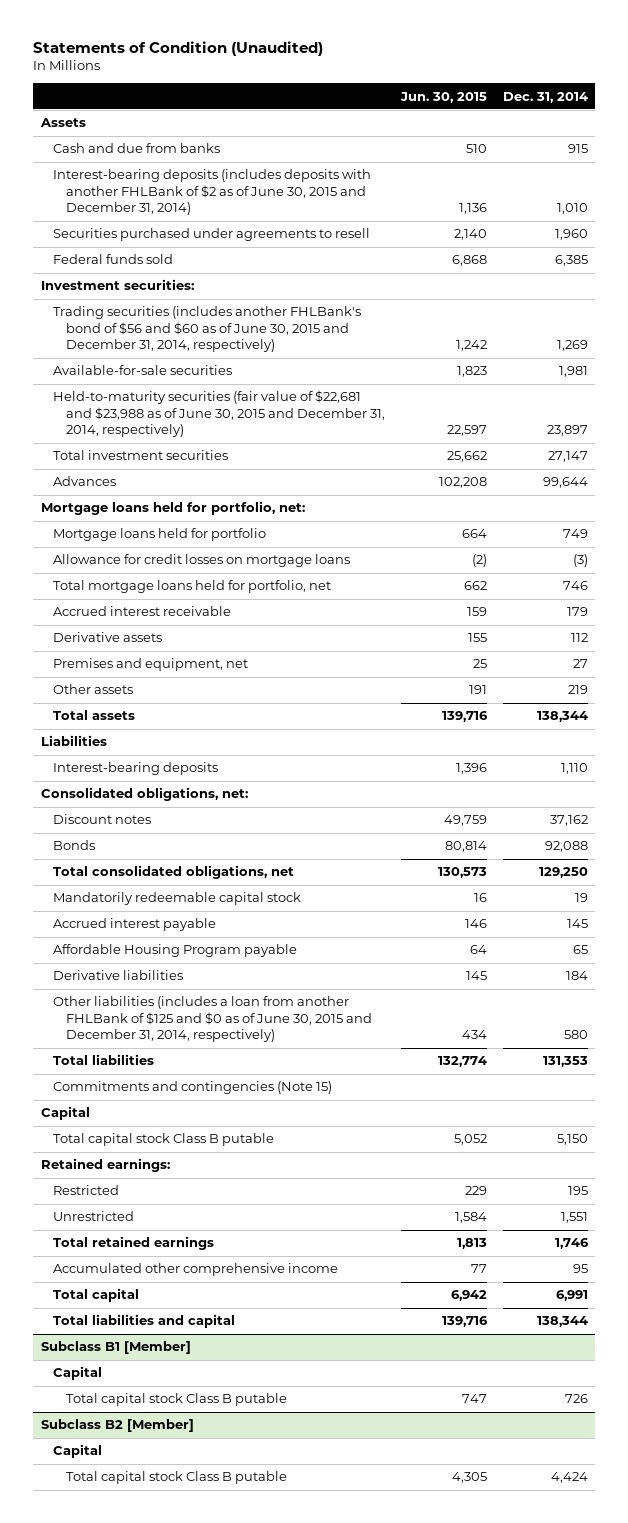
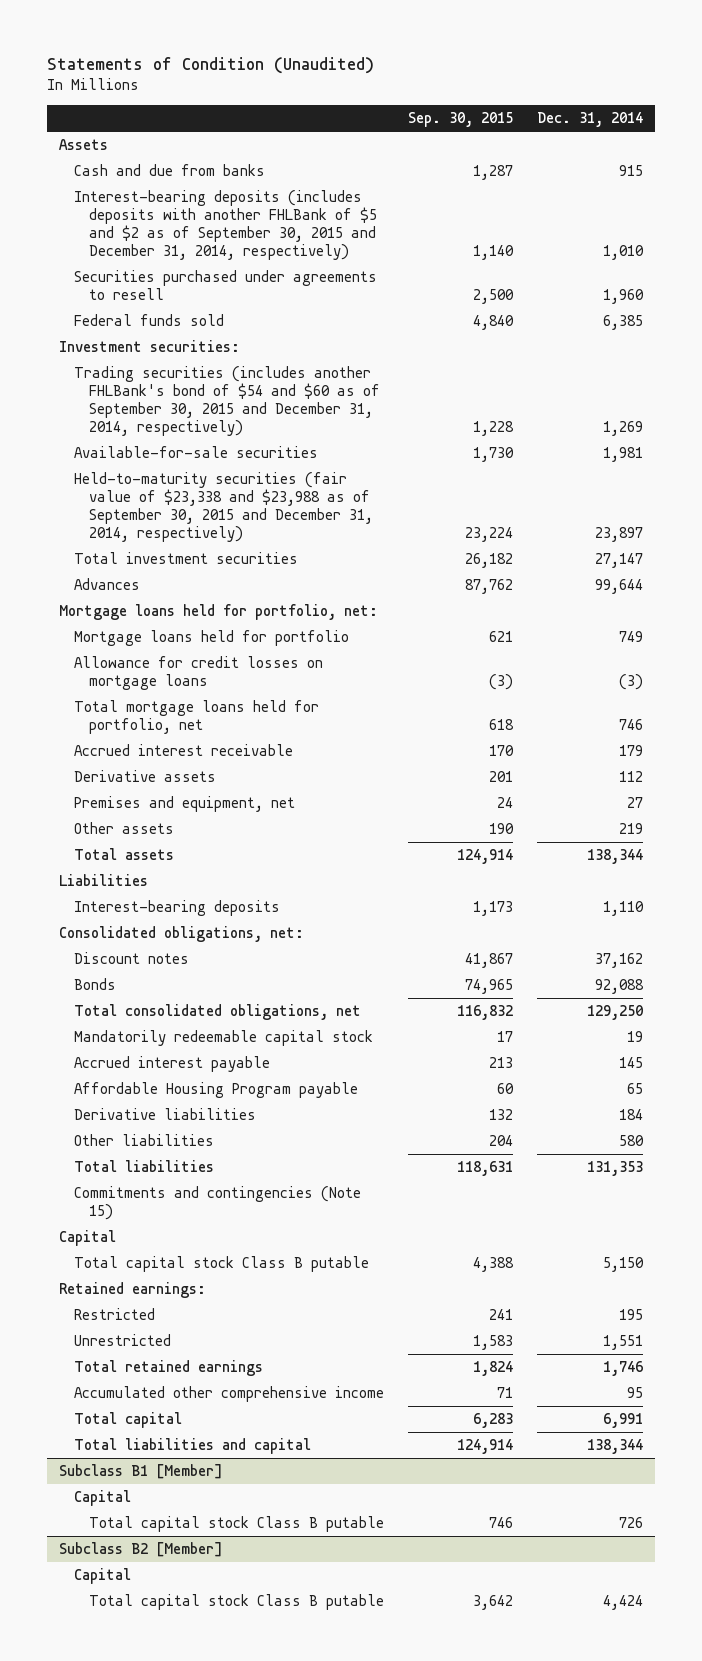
- | Jun. 30, 2015 | Dec. 31, 2014
+ | Sep. 30, 2015 | Dec. 31, 2014
- Interest-bearing deposits (includes deposits with another FHLBank of $2 as of June 30, 2015 and December 31, 2014) | 1,136 | 1,010
+ Interest-bearing deposits (includes deposits with another FHLBank of $5 and $2 as of September 30, 2015 and December 31, 2014, respectively) | 1,140 | 1,010
- Trading securities (includes another FHLBank's bond of $56 and $60 as of June 30, 2015 and December 31, 2014, respectively) | 1,242 | 1,269
+ Trading securities (includes another FHLBank's bond of $54 and $60 as of September 30, 2015 and December 31, 2014, respectively) | 1,228 | 1,269
- Held-to-maturity securities (fair value of $22,681 and $23,988 as of June 30, 2015 and December 31, 2014, respectively) | 22,597 | 23,897
+ Held-to-maturity securities (fair value of $23,338 and $23,988 as of September 30, 2015 and December 31, 2014, respectively) | 23,224 | 23,897
- Other liabilities (includes a loan from another FHLBank of $125 and $0 as of June 30, 2015 and December 31, 2014, respectively) | 434 | 580
+ Other liabilities | 204 | 580

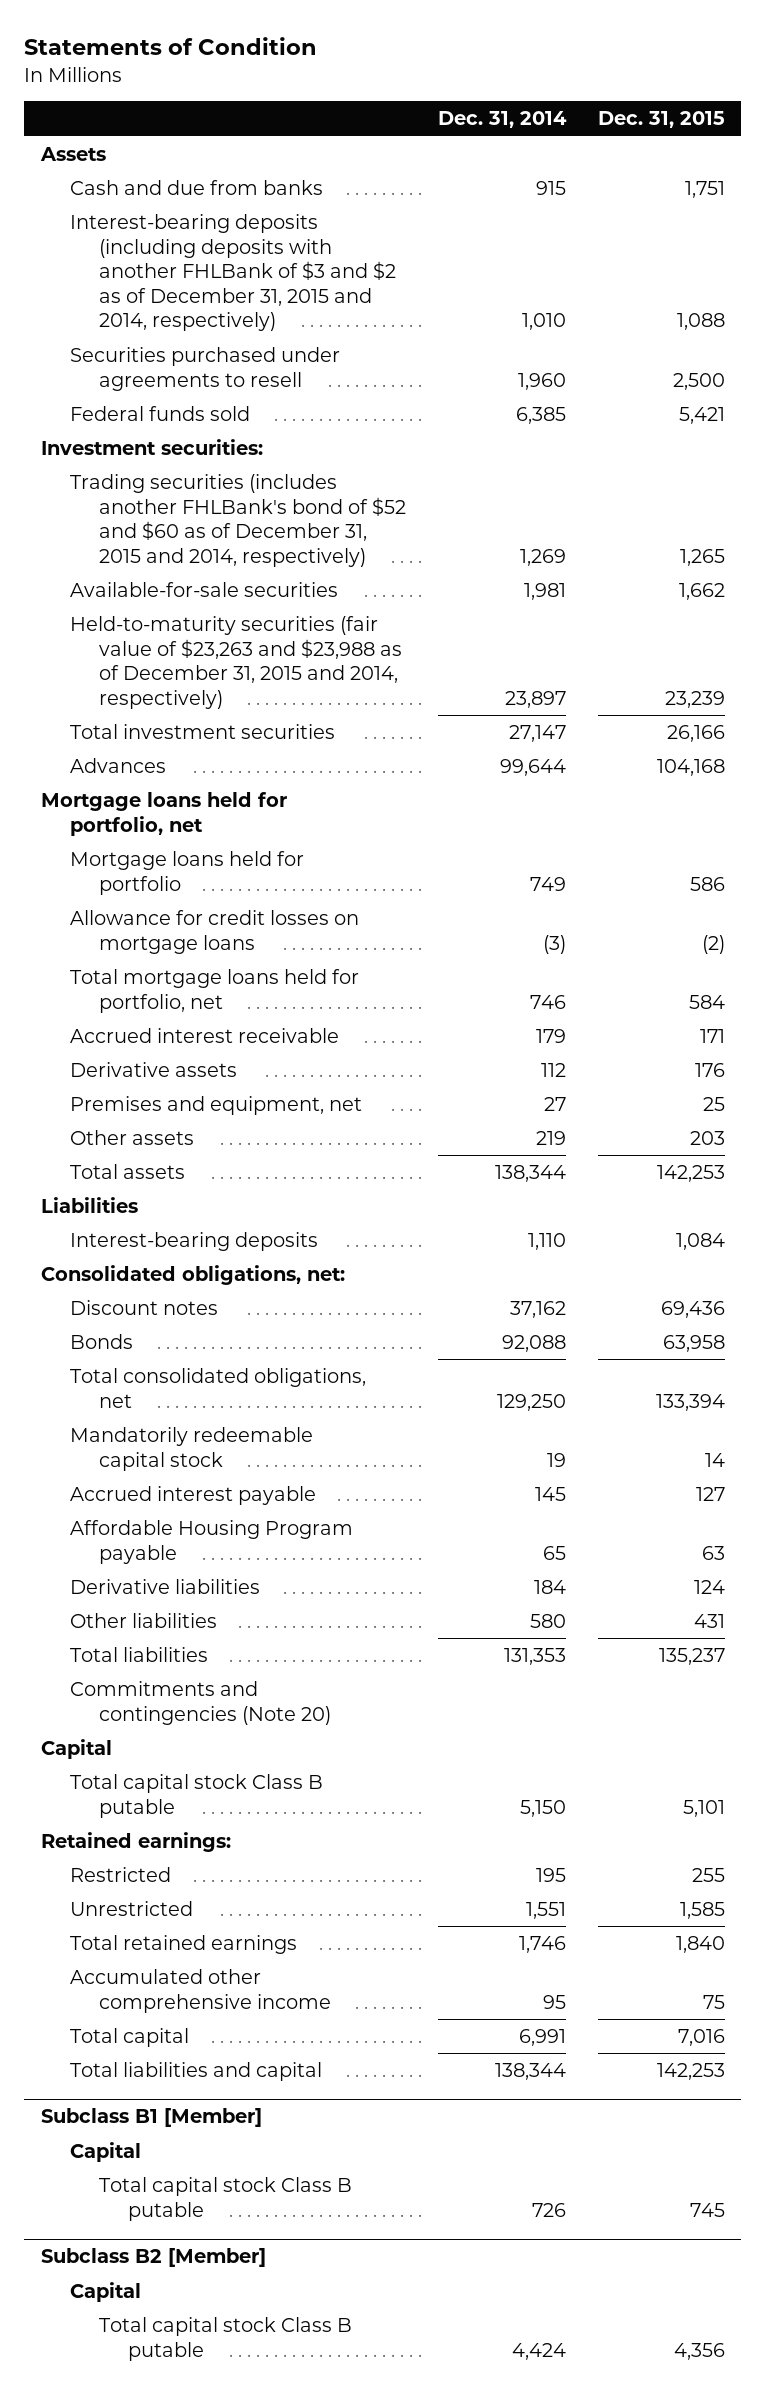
- Statements of Condition (Unaudited)
+ Statements of Condition
- | Sep. 30, 2015 | Dec. 31, 2014
+ | Dec. 31, 2014 | Dec. 31, 2015
- Interest-bearing deposits (includes deposits with another FHLBank of $5 and $2 as of September 30, 2015 and December 31, 2014, respectively) | 1,140 | 1,010
+ Interest-bearing deposits (including deposits with another FHLBank of $3 and $2 as of December 31, 2015 and 2014, respectively) | 1,010 | 1,088
- Trading securities (includes another FHLBank's bond of $54 and $60 as of September 30, 2015 and December 31, 2014, respectively) | 1,228 | 1,269
+ Trading securities (includes another FHLBank's bond of $52 and $60 as of December 31, 2015 and 2014, respectively) | 1,269 | 1,265
- Held-to-maturity securities (fair value of $23,338 and $23,988 as of September 30, 2015 and December 31, 2014, respectively) | 23,224 | 23,897
+ Held-to-maturity securities (fair value of $23,263 and $23,988 as of December 31, 2015 and 2014, respectively) | 23,897 | 23,239
- Mortgage loans held for portfolio, net:
+ Mortgage loans held for portfolio, net
- Commitments and contingencies (Note 15)
+ Commitments and contingencies (Note 20)

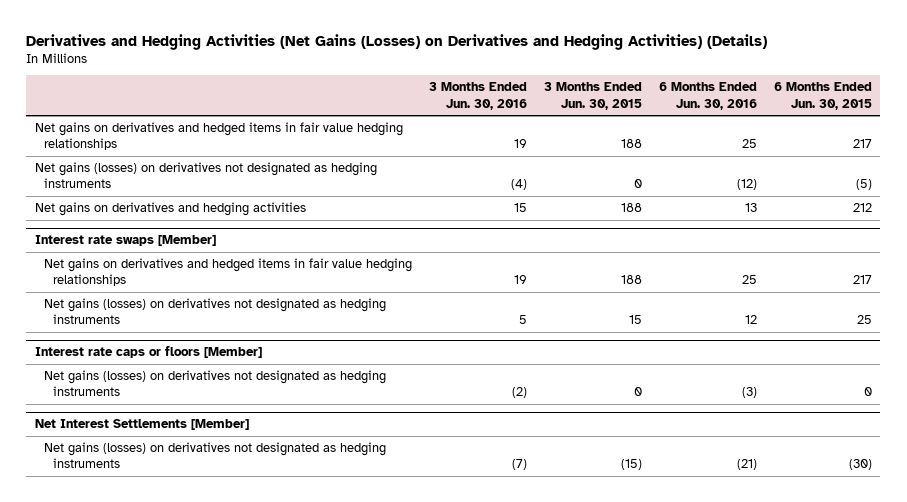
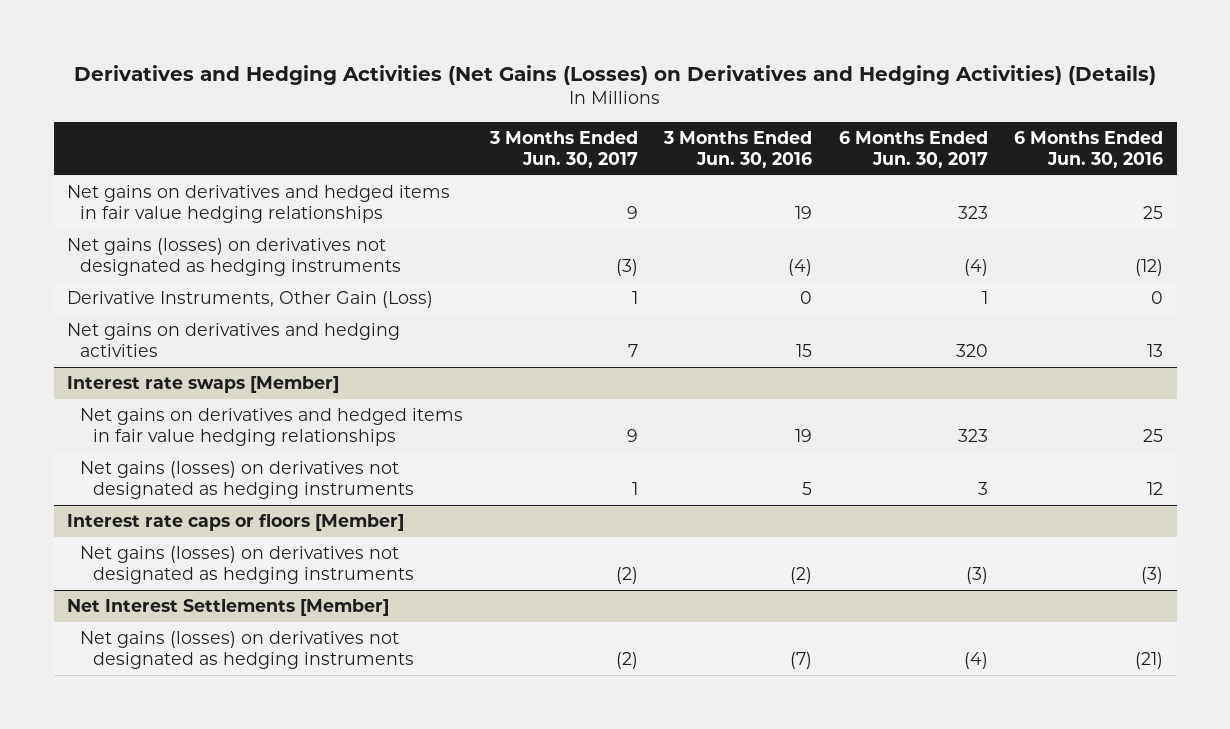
- | 3 Months Ended Jun. 30, 2016 | 3 Months Ended Jun. 30, 2015 | 6 Months Ended Jun. 30, 2016 | 6 Months Ended Jun. 30, 2015
+ | 3 Months Ended Jun. 30, 2017 | 3 Months Ended Jun. 30, 2016 | 6 Months Ended Jun. 30, 2017 | 6 Months Ended Jun. 30, 2016
+ Derivative Instruments, Other Gain (Loss) | 1 | 0 | 1 | 0

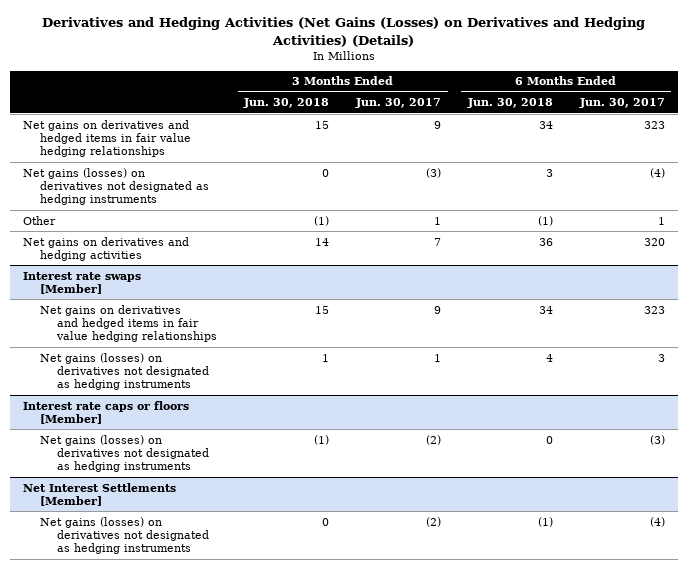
- | 3 Months Ended Jun. 30, 2017 | 3 Months Ended Jun. 30, 2016 | 6 Months Ended Jun. 30, 2017 | 6 Months Ended Jun. 30, 2016
+ | 3 Months Ended Jun. 30, 2018 | 3 Months Ended Jun. 30, 2017 | 6 Months Ended Jun. 30, 2018 | 6 Months Ended Jun. 30, 2017
- Derivative Instruments, Other Gain (Loss) | 1 | 0 | 1 | 0
+ Other | (1) | 1 | (1) | 1

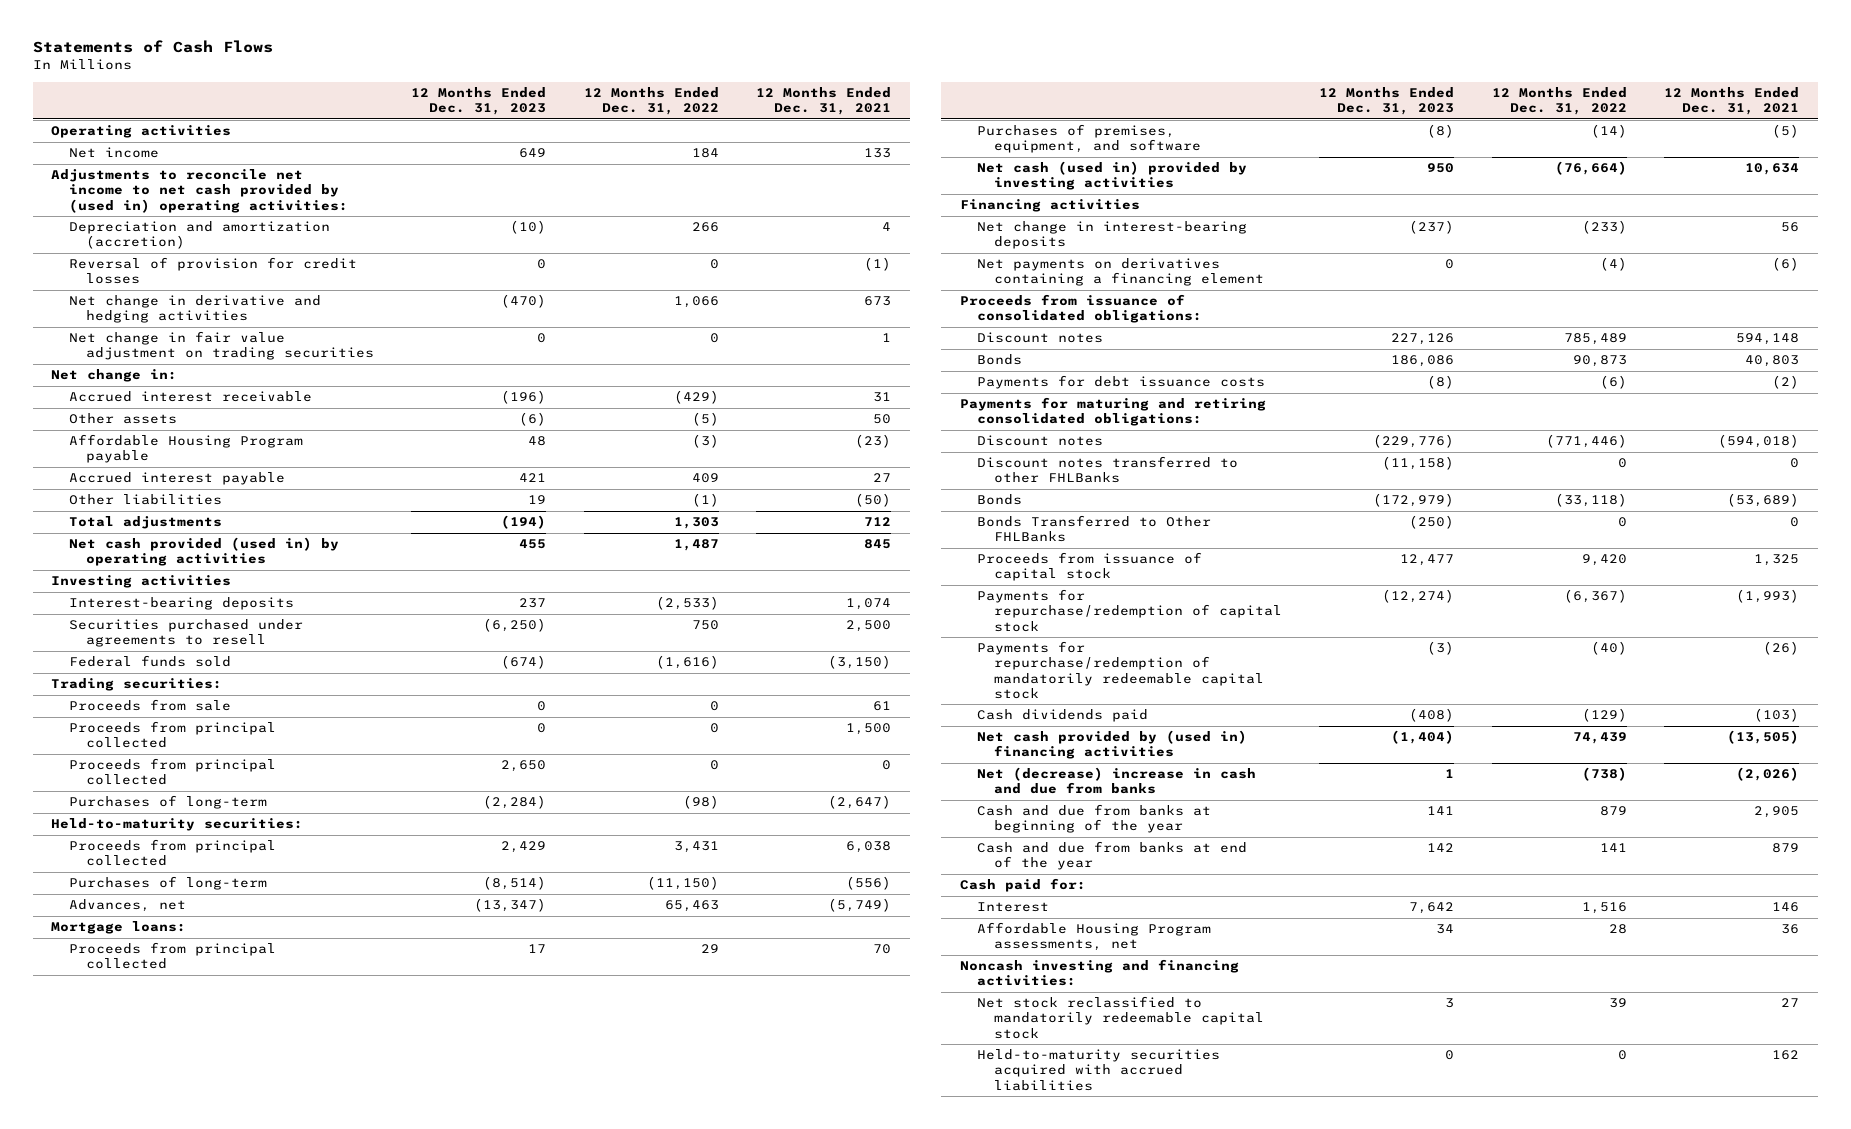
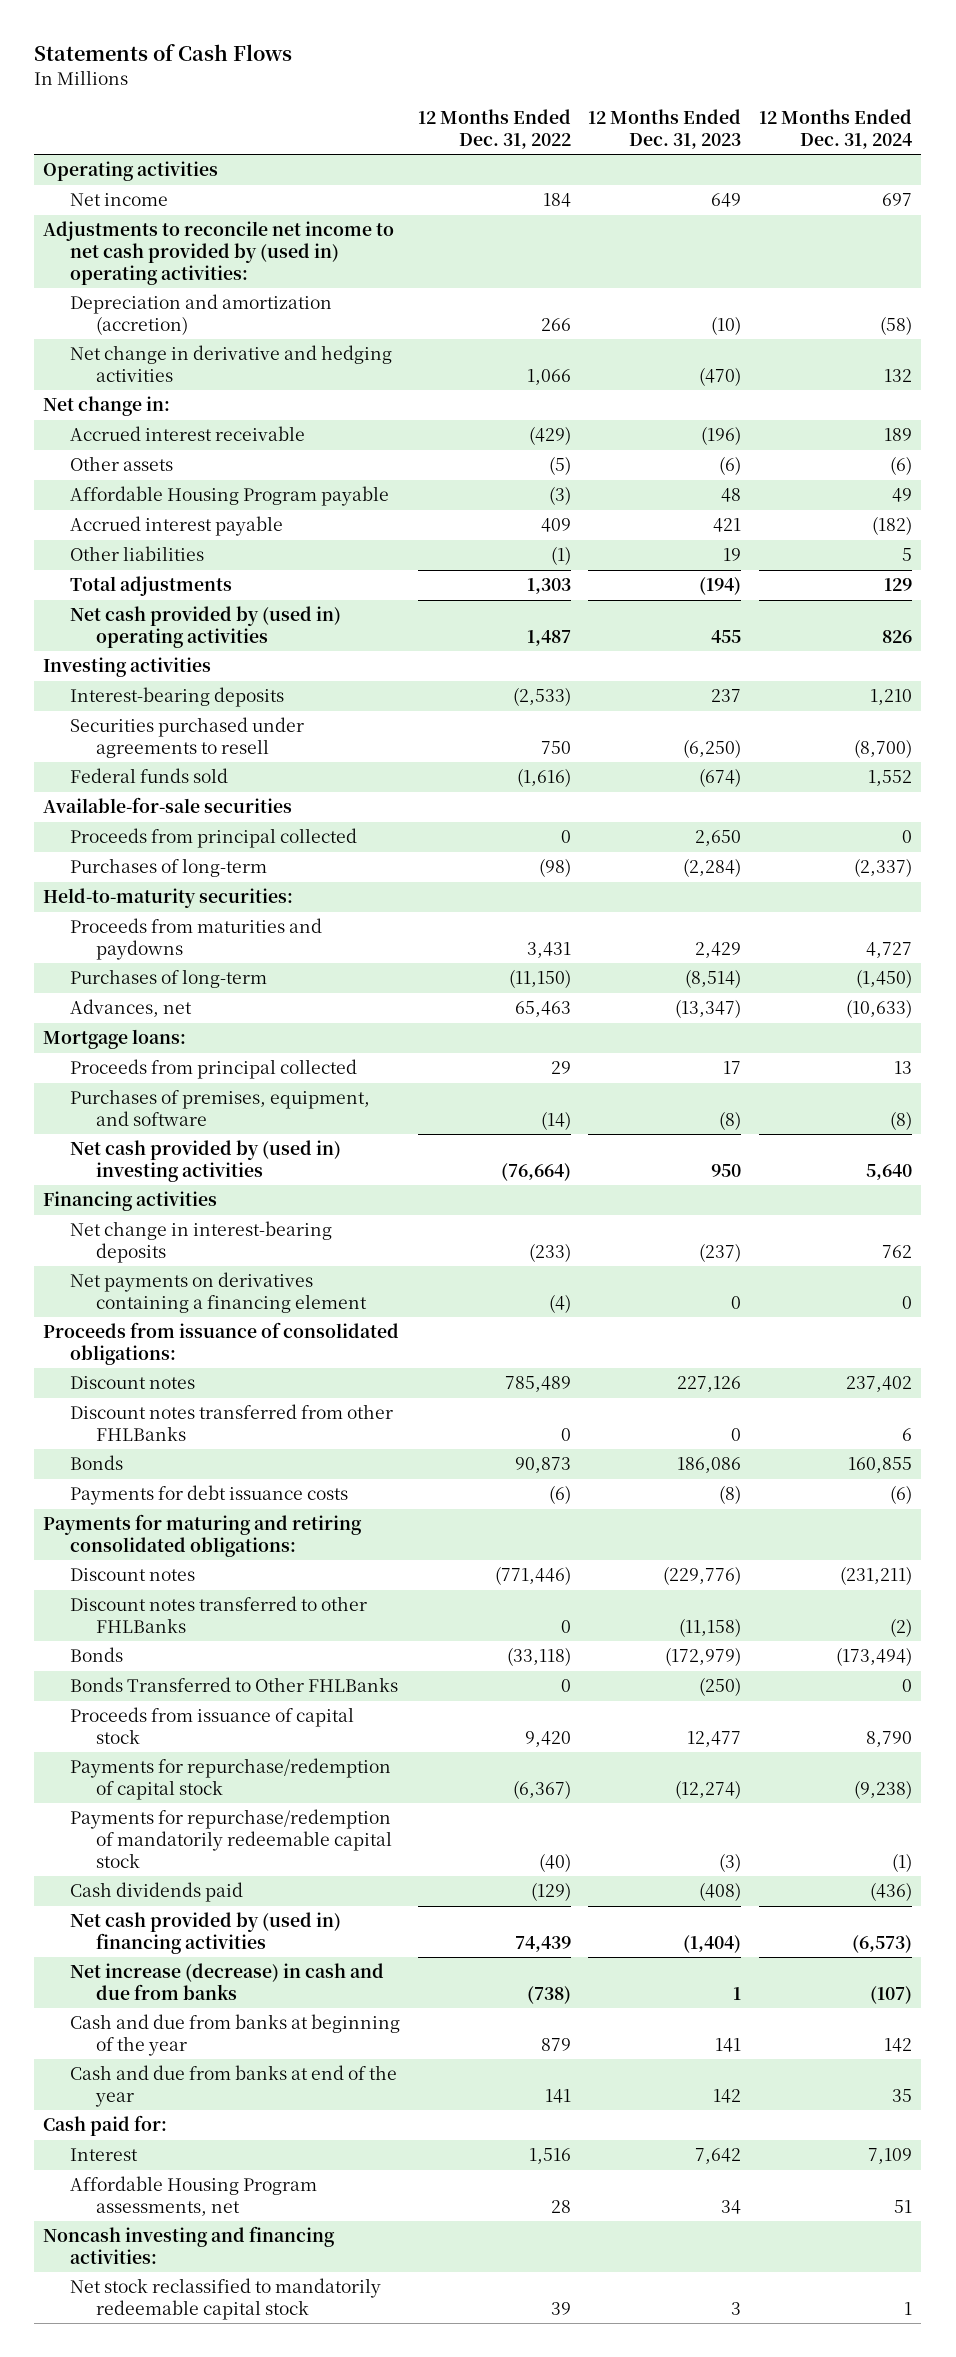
- | 12 Months Ended Dec. 31, 2023 | 12 Months Ended Dec. 31, 2022 | 12 Months Ended Dec. 31, 2021
+ | 12 Months Ended Dec. 31, 2022 | 12 Months Ended Dec. 31, 2023 | 12 Months Ended Dec. 31, 2024
- Reversal of provision for credit losses | 0 | 0 | (1)
- Net change in fair value adjustment on trading securities | 0 | 0 | 1
- Net cash provided (used in) by operating activities | 455 | 1,487 | 845
+ Net cash provided by (used in) operating activities | 1,487 | 455 | 826
- Trading securities:
- Proceeds from sale | 0 | 0 | 61
- Proceeds from principal collected | 0 | 0 | 1,500
+ Available-for-sale securities
- Proceeds from principal collected | 2,429 | 3,431 | 6,038
+ Proceeds from maturities and paydowns | 3,431 | 2,429 | 4,727
- Net cash (used in) provided by investing activities | 950 | (76,664) | 10,634
+ Net cash provided by (used in) investing activities | (76,664) | 950 | 5,640
+ Discount notes transferred from other FHLBanks | 0 | 0 | 6
- Net (decrease) increase in cash and due from banks | 1 | (738) | (2,026)
+ Net increase (decrease) in cash and due from banks | (738) | 1 | (107)
- Held-to-maturity securities acquired with accrued liabilities | 0 | 0 | 162

